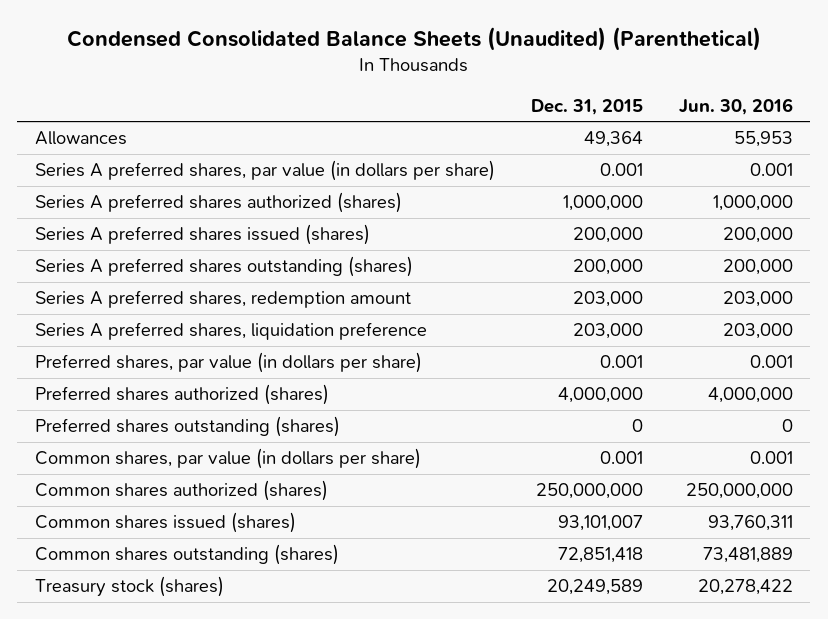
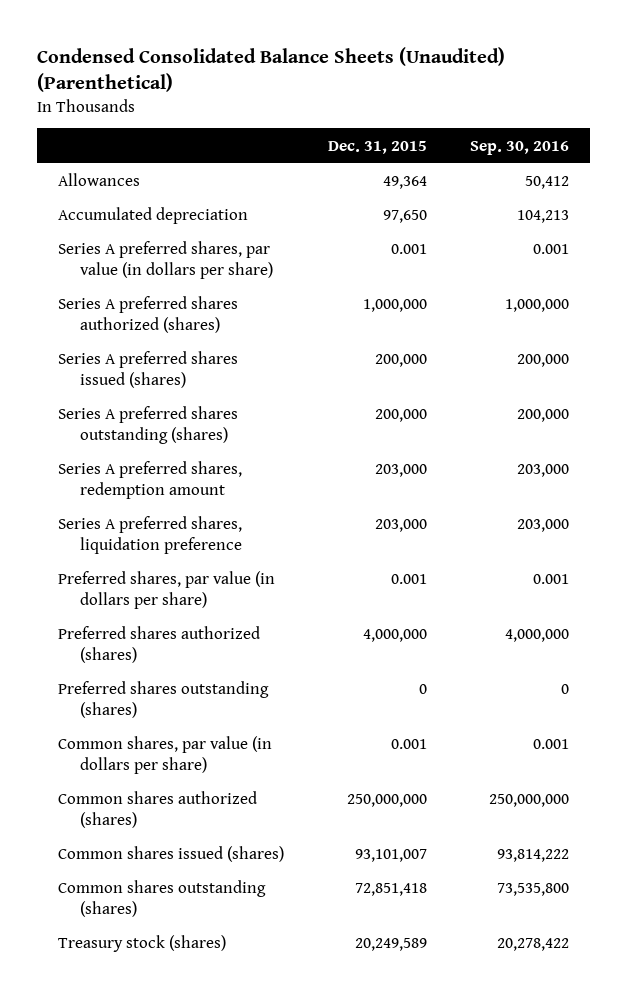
- | Dec. 31, 2015 | Jun. 30, 2016
+ | Dec. 31, 2015 | Sep. 30, 2016
+ Accumulated depreciation | 97,650 | 104,213

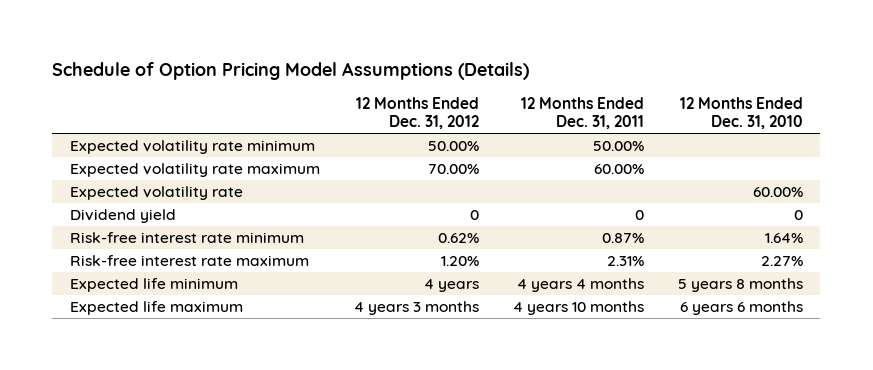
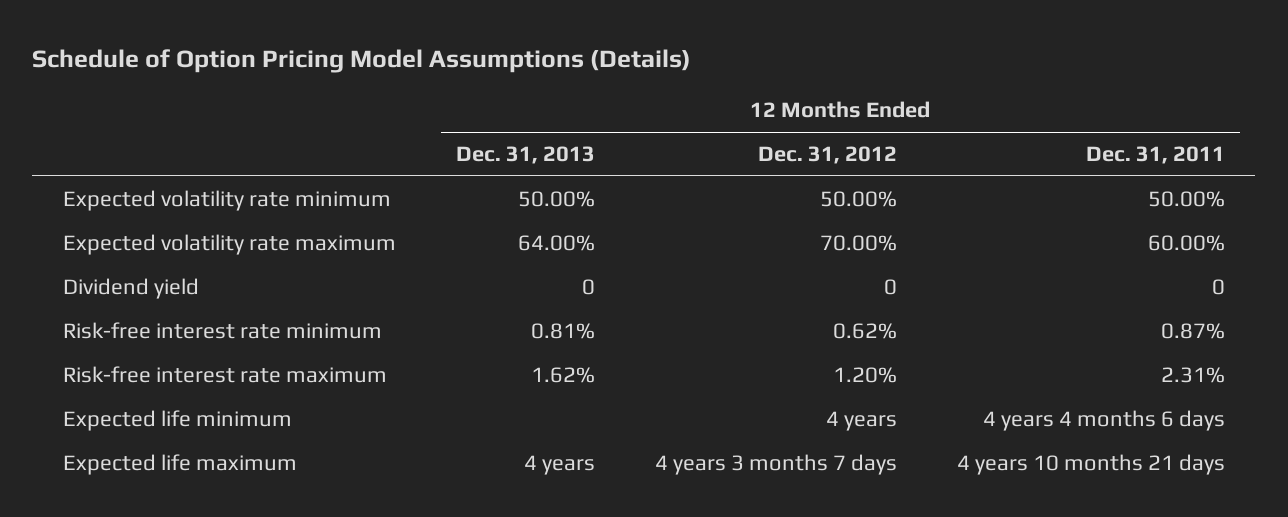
- | 12 Months Ended Dec. 31, 2012 | 12 Months Ended Dec. 31, 2011 | 12 Months Ended Dec. 31, 2010
+ | 12 Months Ended Dec. 31, 2013 | 12 Months Ended Dec. 31, 2012 | 12 Months Ended Dec. 31, 2011
- Expected volatility rate | | | 60.00%
- Expected life minimum | 4 years | 4 years 4 months | 5 years 8 months
- Expected life maximum | 4 years 3 months | 4 years 10 months | 6 years 6 months
+ Expected life minimum | | 4 years | 4 years 4 months 6 days
+ Expected life maximum | 4 years | 4 years 3 months 7 days | 4 years 10 months 21 days

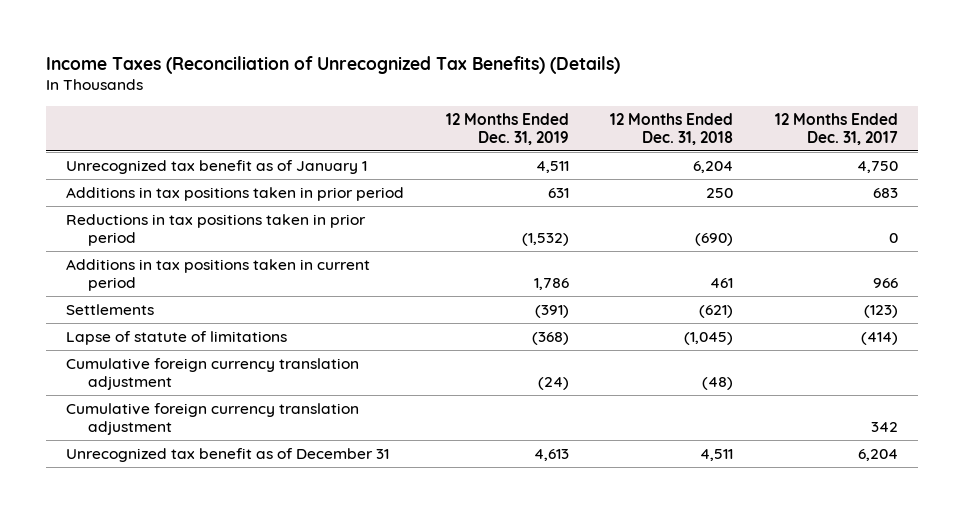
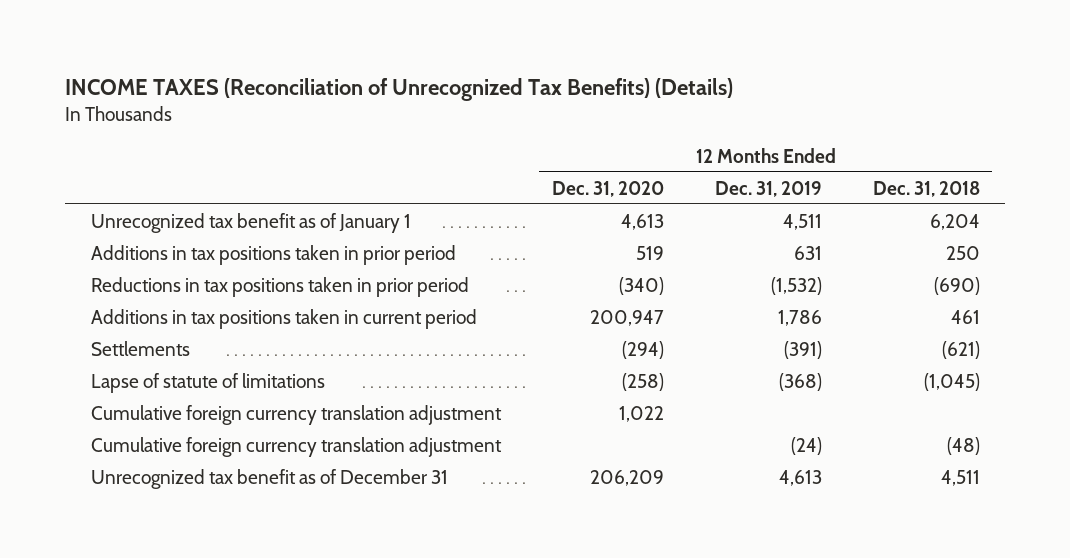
- Income Taxes (Reconciliation of Unrecognized Tax Benefits) (Details)
+ INCOME TAXES (Reconciliation of Unrecognized Tax Benefits) (Details)
- | 12 Months Ended Dec. 31, 2019 | 12 Months Ended Dec. 31, 2018 | 12 Months Ended Dec. 31, 2017
+ | 12 Months Ended Dec. 31, 2020 | 12 Months Ended Dec. 31, 2019 | 12 Months Ended Dec. 31, 2018
moved down: Cumulative foreign currency translation adjustment | | (24) | (48)

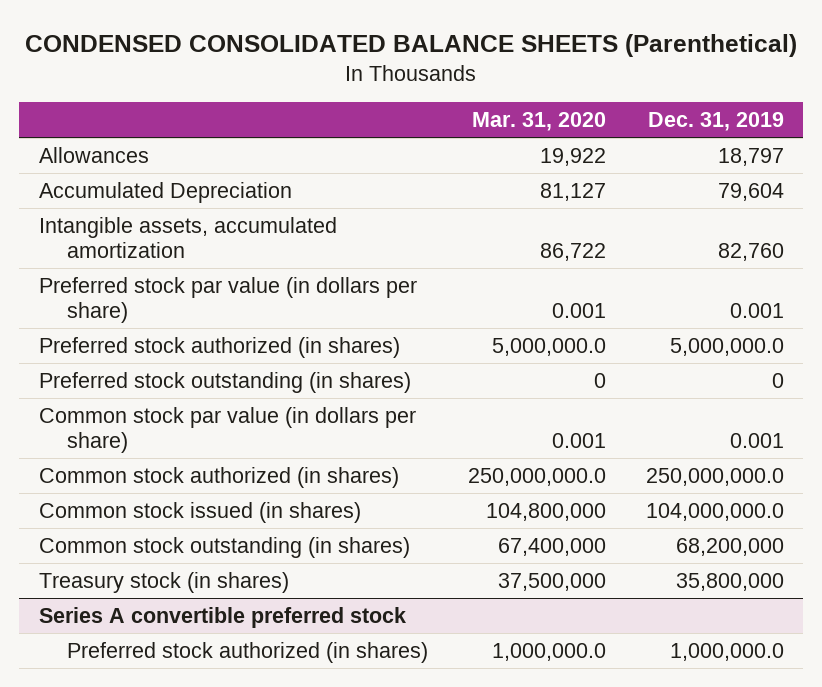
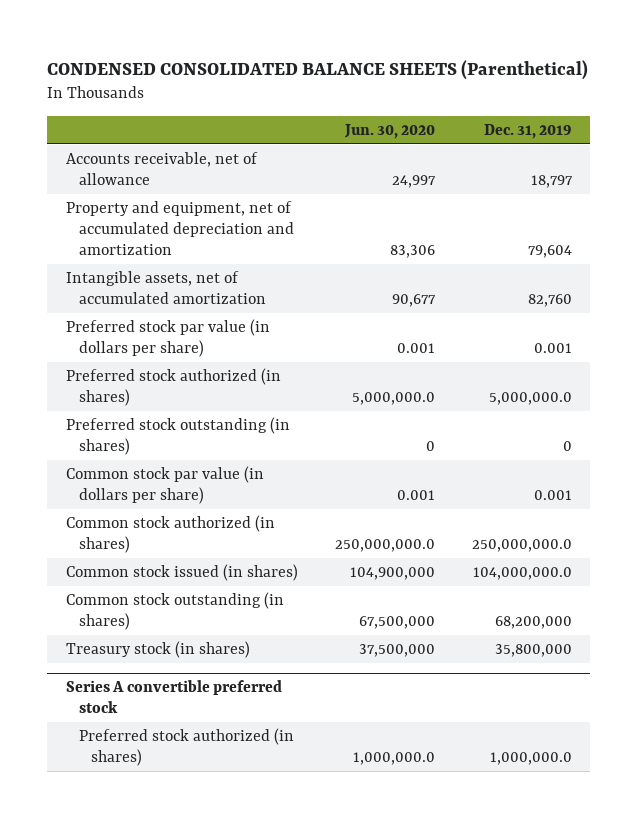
- | Mar. 31, 2020 | Dec. 31, 2019
+ | Jun. 30, 2020 | Dec. 31, 2019
- Allowances | 19,922 | 18,797
- Accumulated Depreciation | 81,127 | 79,604
- Intangible assets, accumulated amortization | 86,722 | 82,760
+ Accounts receivable, net of allowance | 24,997 | 18,797
+ Property and equipment, net of accumulated depreciation and amortization | 83,306 | 79,604
+ Intangible assets, net of accumulated amortization | 90,677 | 82,760

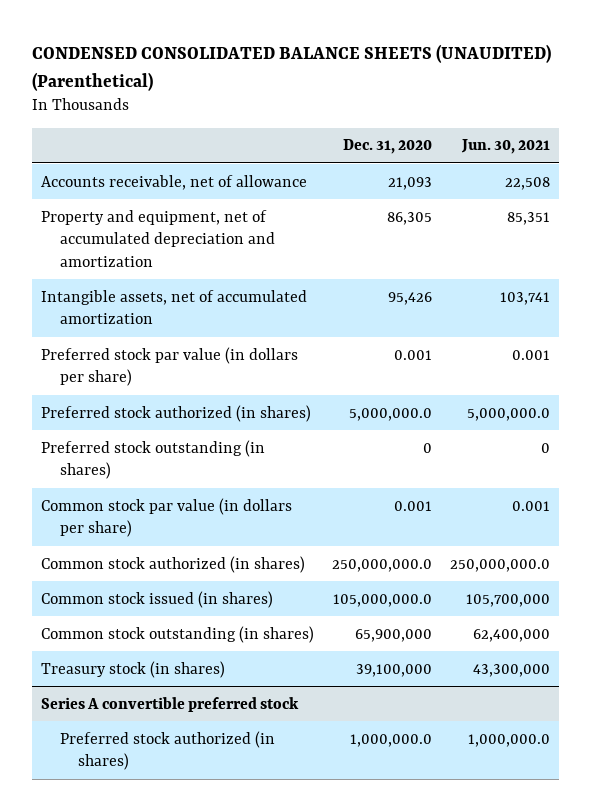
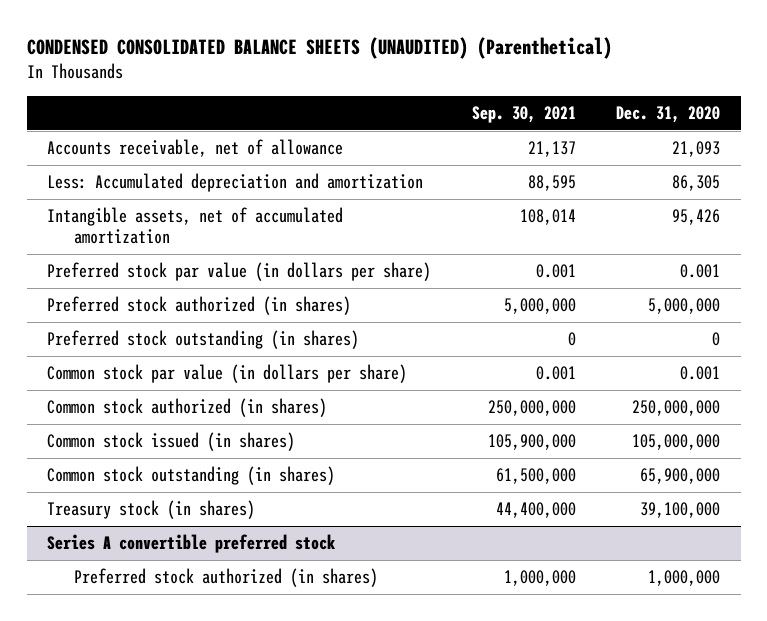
- | Dec. 31, 2020 | Jun. 30, 2021
+ | Sep. 30, 2021 | Dec. 31, 2020
- Property and equipment, net of accumulated depreciation and amortization | 86,305 | 85,351
+ Less: Accumulated depreciation and amortization | 88,595 | 86,305
- Preferred stock authorized (in shares) | 5,000,000.0 | 5,000,000.0
+ Preferred stock authorized (in shares) | 5,000,000 | 5,000,000
- Common stock authorized (in shares) | 250,000,000.0 | 250,000,000.0
- Common stock issued (in shares) | 105,000,000.0 | 105,700,000
+ Common stock authorized (in shares) | 250,000,000 | 250,000,000
+ Common stock issued (in shares) | 105,900,000 | 105,000,000
@ Series A convertible preferred stock
- Preferred stock authorized (in shares) | 1,000,000.0 | 1,000,000.0
+ Preferred stock authorized (in shares) | 1,000,000 | 1,000,000

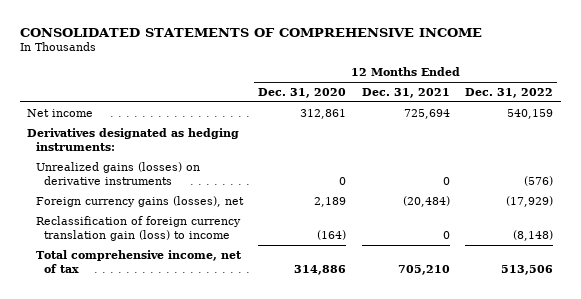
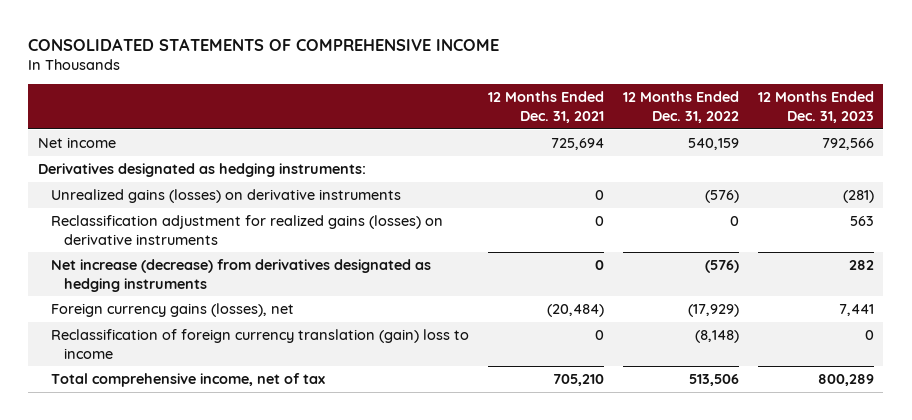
- | 12 Months Ended Dec. 31, 2020 | 12 Months Ended Dec. 31, 2021 | 12 Months Ended Dec. 31, 2022
+ | 12 Months Ended Dec. 31, 2021 | 12 Months Ended Dec. 31, 2022 | 12 Months Ended Dec. 31, 2023
+ Reclassification adjustment for realized gains (losses) on derivative instruments | 0 | 0 | 563
+ Net increase (decrease) from derivatives designated as hedging instruments | 0 | (576) | 282
- Reclassification of foreign currency translation gain (loss) to income | (164) | 0 | (8,148)
+ Reclassification of foreign currency translation (gain) loss to income | 0 | (8,148) | 0

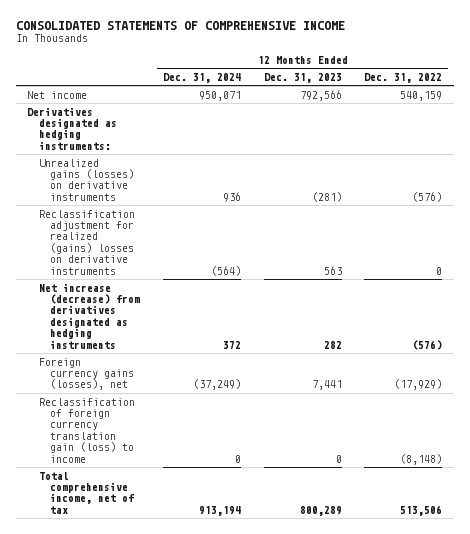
- | 12 Months Ended Dec. 31, 2021 | 12 Months Ended Dec. 31, 2022 | 12 Months Ended Dec. 31, 2023
+ | 12 Months Ended Dec. 31, 2024 | 12 Months Ended Dec. 31, 2023 | 12 Months Ended Dec. 31, 2022
- Reclassification adjustment for realized gains (losses) on derivative instruments | 0 | 0 | 563
+ Reclassification adjustment for realized (gains) losses on derivative instruments | (564) | 563 | 0
- Reclassification of foreign currency translation (gain) loss to income | 0 | (8,148) | 0
+ Reclassification of foreign currency translation gain (loss) to income | 0 | 0 | (8,148)

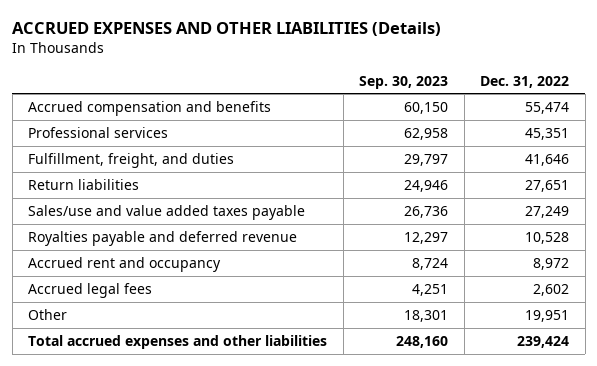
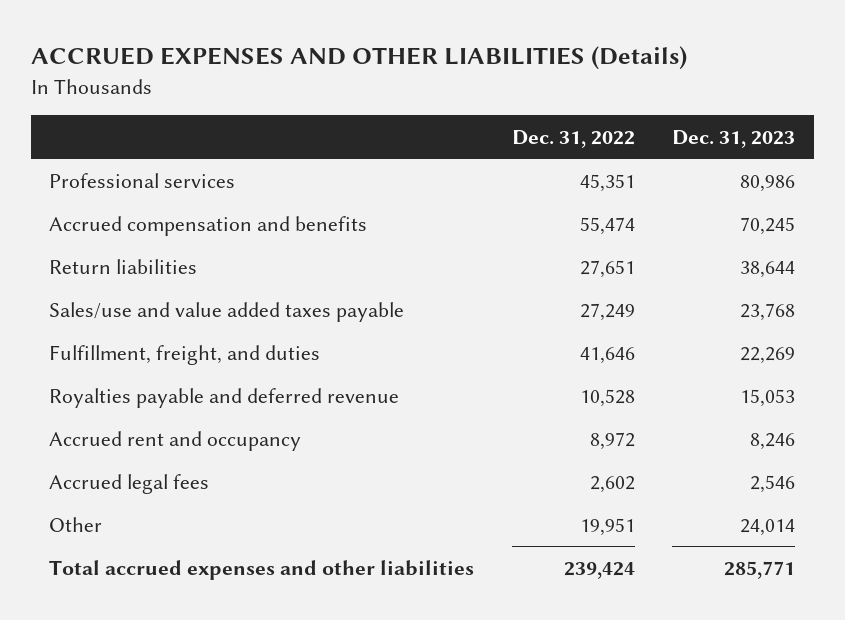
- | Sep. 30, 2023 | Dec. 31, 2022
+ | Dec. 31, 2022 | Dec. 31, 2023
moved down: Accrued compensation and benefits | 55,474 | 70,245
moved down: Fulfillment, freight, and duties | 41,646 | 22,269

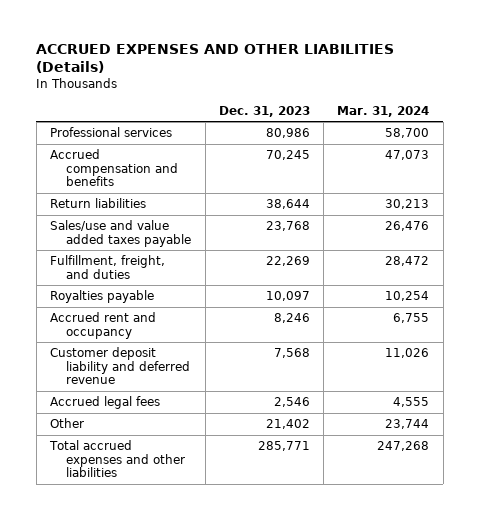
- | Dec. 31, 2022 | Dec. 31, 2023
+ | Dec. 31, 2023 | Mar. 31, 2024
- Royalties payable and deferred revenue | 10,528 | 15,053
+ Royalties payable | 10,097 | 10,254
+ Customer deposit liability and deferred revenue | 7,568 | 11,026
- Other | 19,951 | 24,014
+ Other | 21,402 | 23,744

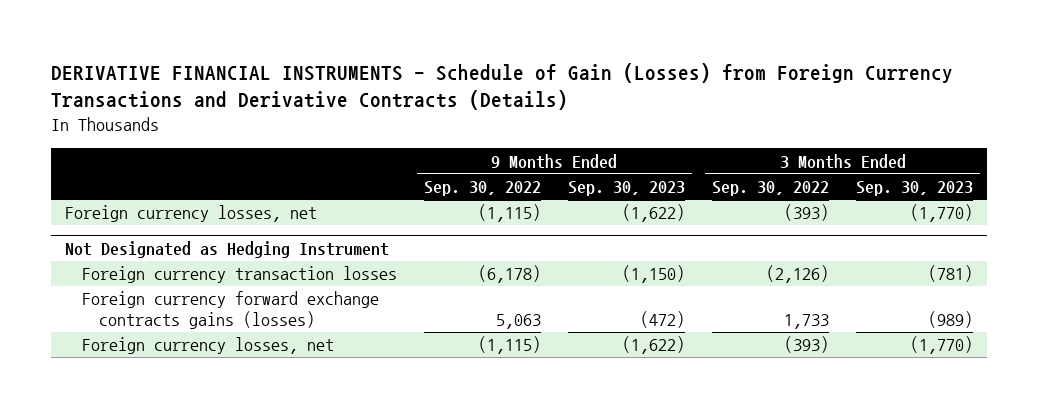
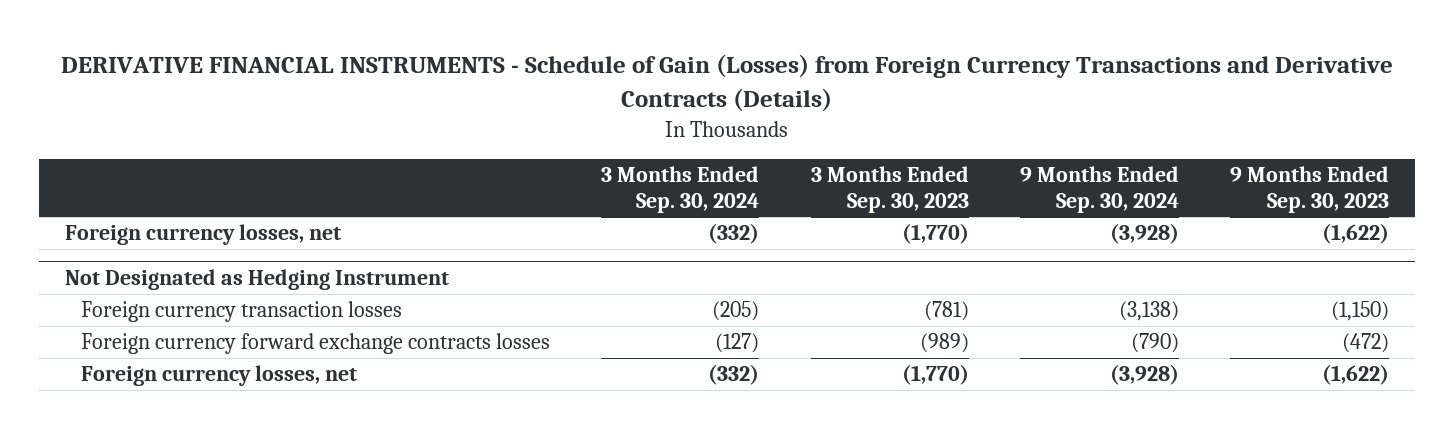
- | 9 Months Ended Sep. 30, 2022 | 9 Months Ended Sep. 30, 2023 | 3 Months Ended Sep. 30, 2022 | 3 Months Ended Sep. 30, 2023
+ | 3 Months Ended Sep. 30, 2024 | 3 Months Ended Sep. 30, 2023 | 9 Months Ended Sep. 30, 2024 | 9 Months Ended Sep. 30, 2023
@ Not Designated as Hedging Instrument
- Foreign currency forward exchange contracts gains (losses) | 5,063 | (472) | 1,733 | (989)
+ Foreign currency forward exchange contracts losses | (127) | (989) | (790) | (472)

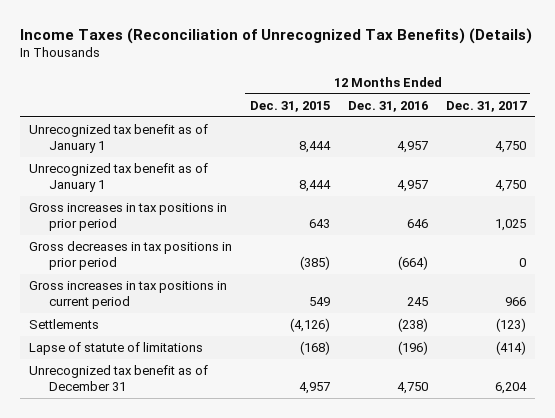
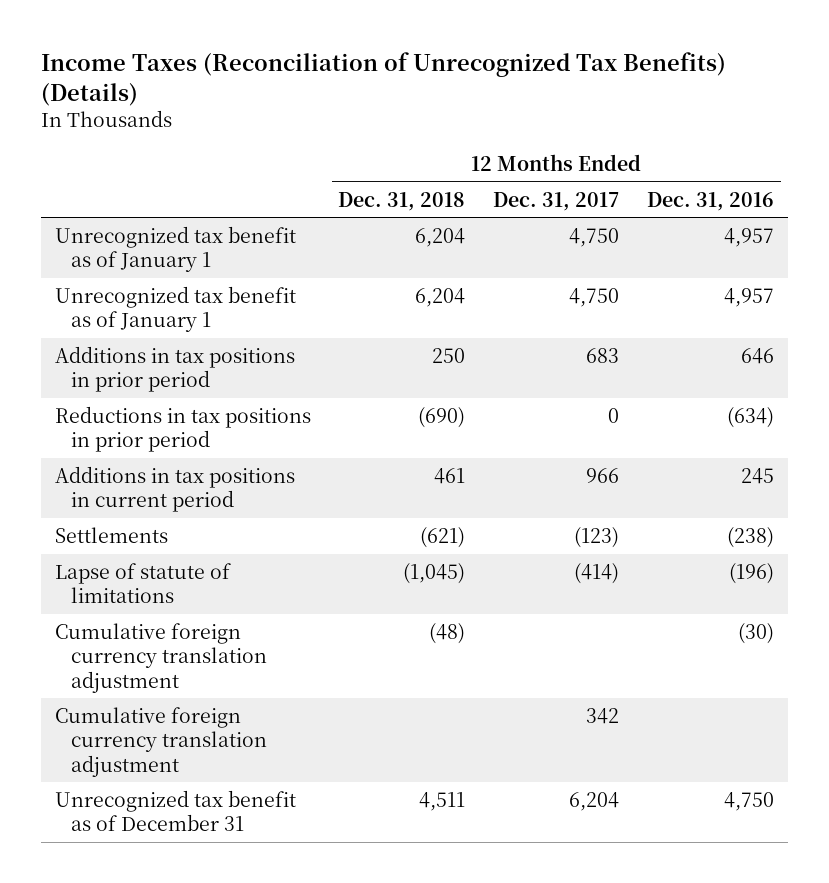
- | 12 Months Ended Dec. 31, 2015 | 12 Months Ended Dec. 31, 2016 | 12 Months Ended Dec. 31, 2017
+ | 12 Months Ended Dec. 31, 2018 | 12 Months Ended Dec. 31, 2017 | 12 Months Ended Dec. 31, 2016
- Gross increases in tax positions in prior period | 643 | 646 | 1,025
- Gross decreases in tax positions in prior period | (385) | (664) | 0
- Gross increases in tax positions in current period | 549 | 245 | 966
+ Additions in tax positions in prior period | 250 | 683 | 646
+ Reductions in tax positions in prior period | (690) | 0 | (634)
+ Additions in tax positions in current period | 461 | 966 | 245
+ Cumulative foreign currency translation adjustment | (48) | | (30)
+ Cumulative foreign currency translation adjustment | | 342 |

